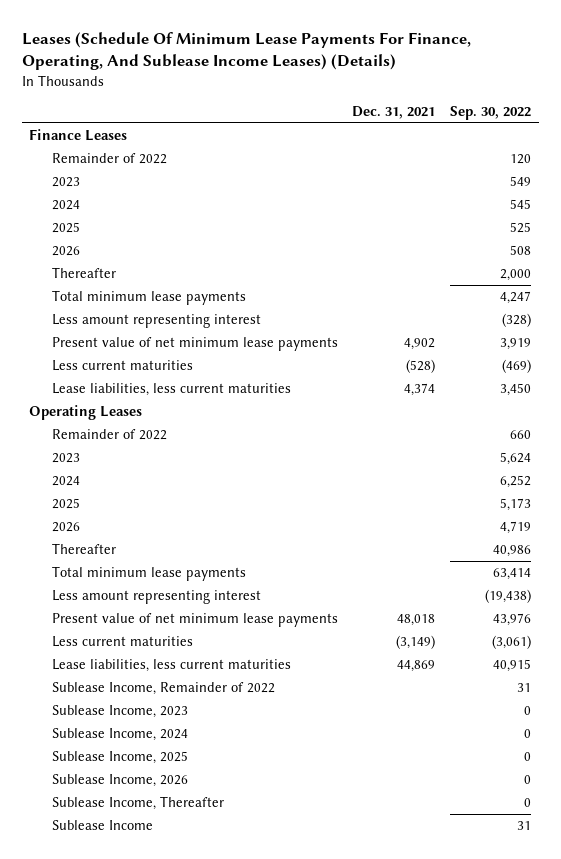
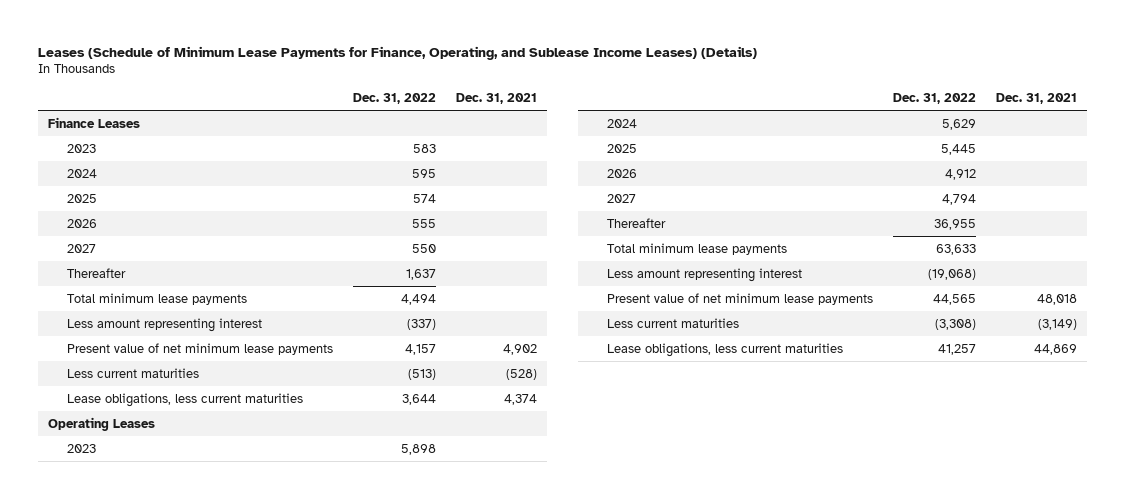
- Leases (Schedule Of Minimum Lease Payments For Finance, Operating, And Sublease Income Leases) (Details)
+ Leases (Schedule of Minimum Lease Payments for Finance, Operating, and Sublease Income Leases) (Details)
- | Dec. 31, 2021 | Sep. 30, 2022
+ | Dec. 31, 2022 | Dec. 31, 2021
- Remainder of 2022 | | 120
+ 2027 | 550 |
- Lease liabilities, less current maturities | 4,374 | 3,450
+ Lease obligations, less current maturities | 3,644 | 4,374
- Remainder of 2022 | | 660
+ 2027 | 4,794 |
- Lease liabilities, less current maturities | 44,869 | 40,915
- Sublease Income, Remainder of 2022 | | 31
- Sublease Income, 2023 | | 0
- Sublease Income, 2024 | | 0
- Sublease Income, 2025 | | 0
- Sublease Income, 2026 | | 0
- Sublease Income, Thereafter | | 0
- Sublease Income | | 31
+ Lease obligations, less current maturities | 41,257 | 44,869

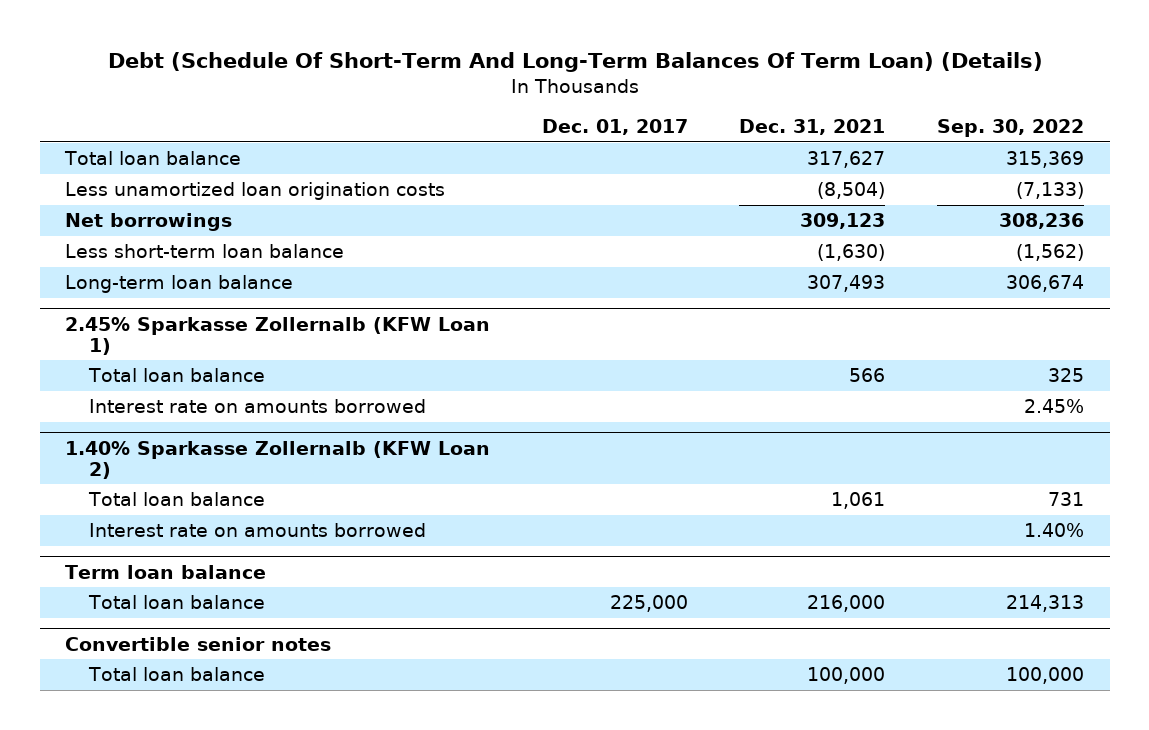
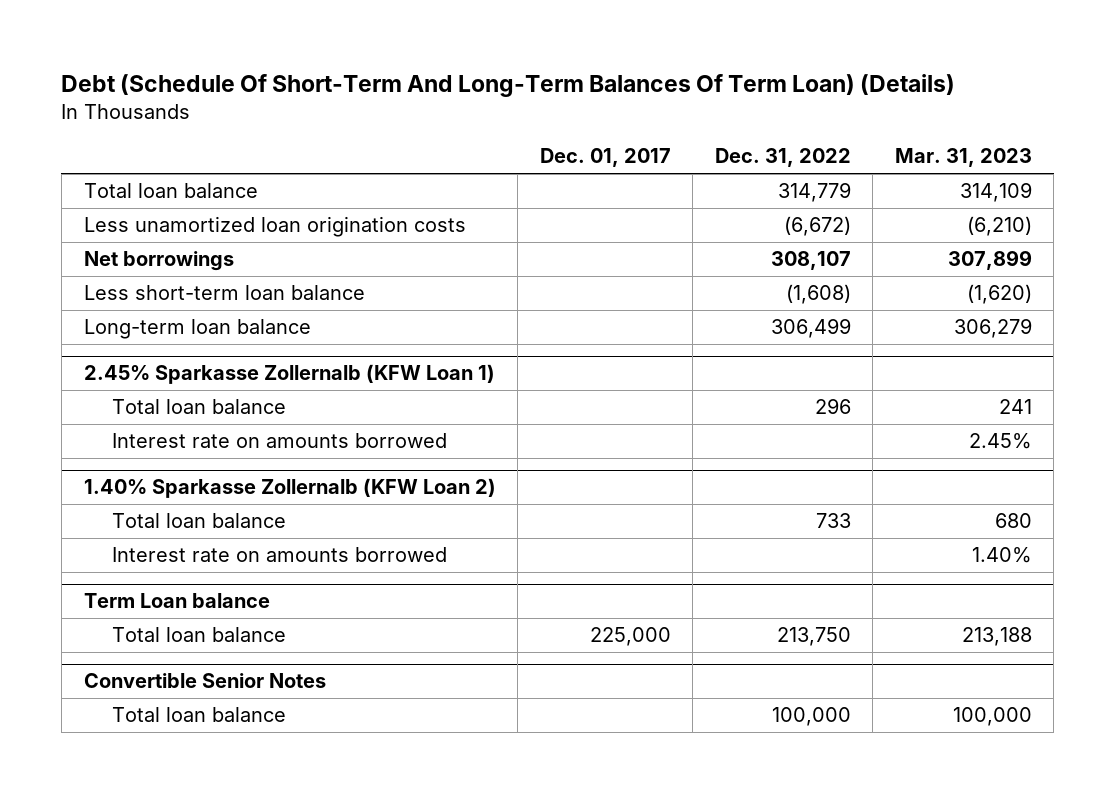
- | Dec. 01, 2017 | Dec. 31, 2021 | Sep. 30, 2022
+ | Dec. 01, 2017 | Dec. 31, 2022 | Mar. 31, 2023
- Term loan balance
+ Term Loan balance
- Convertible senior notes
+ Convertible Senior Notes

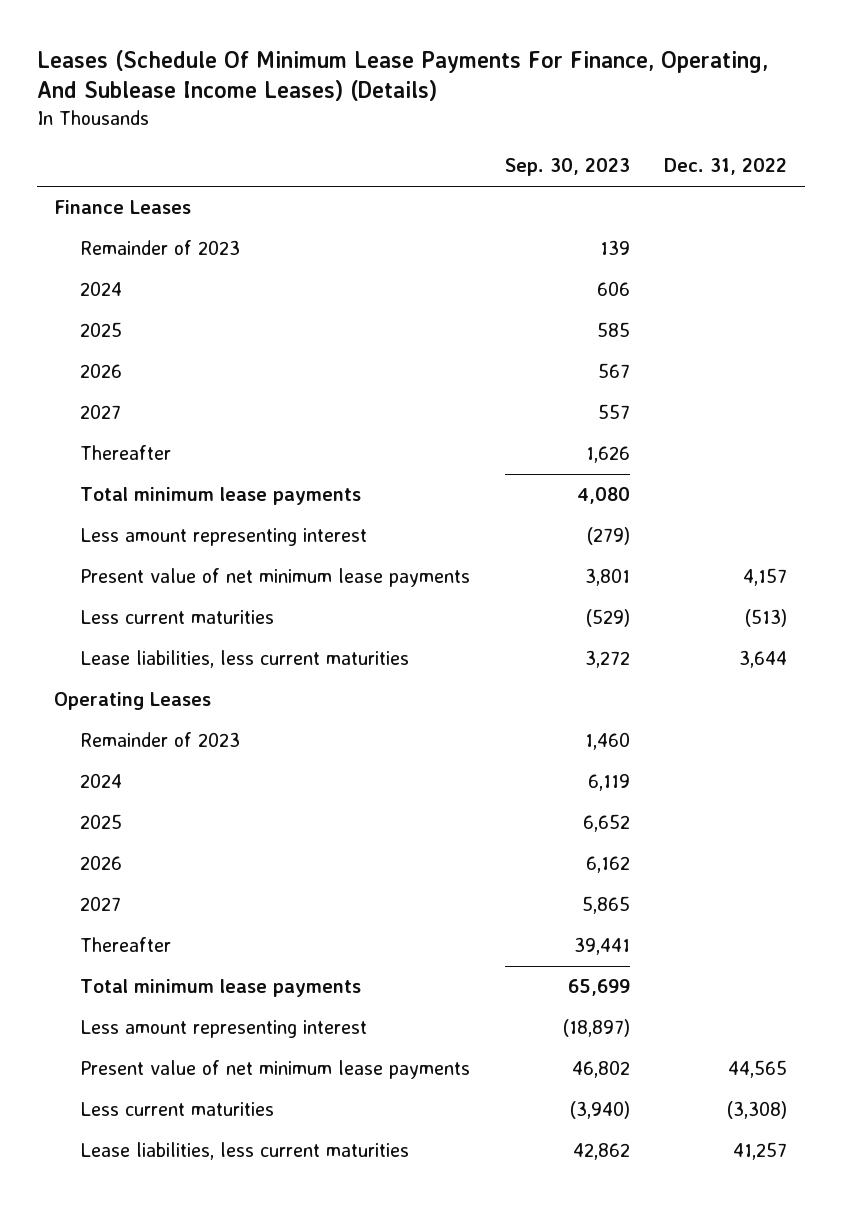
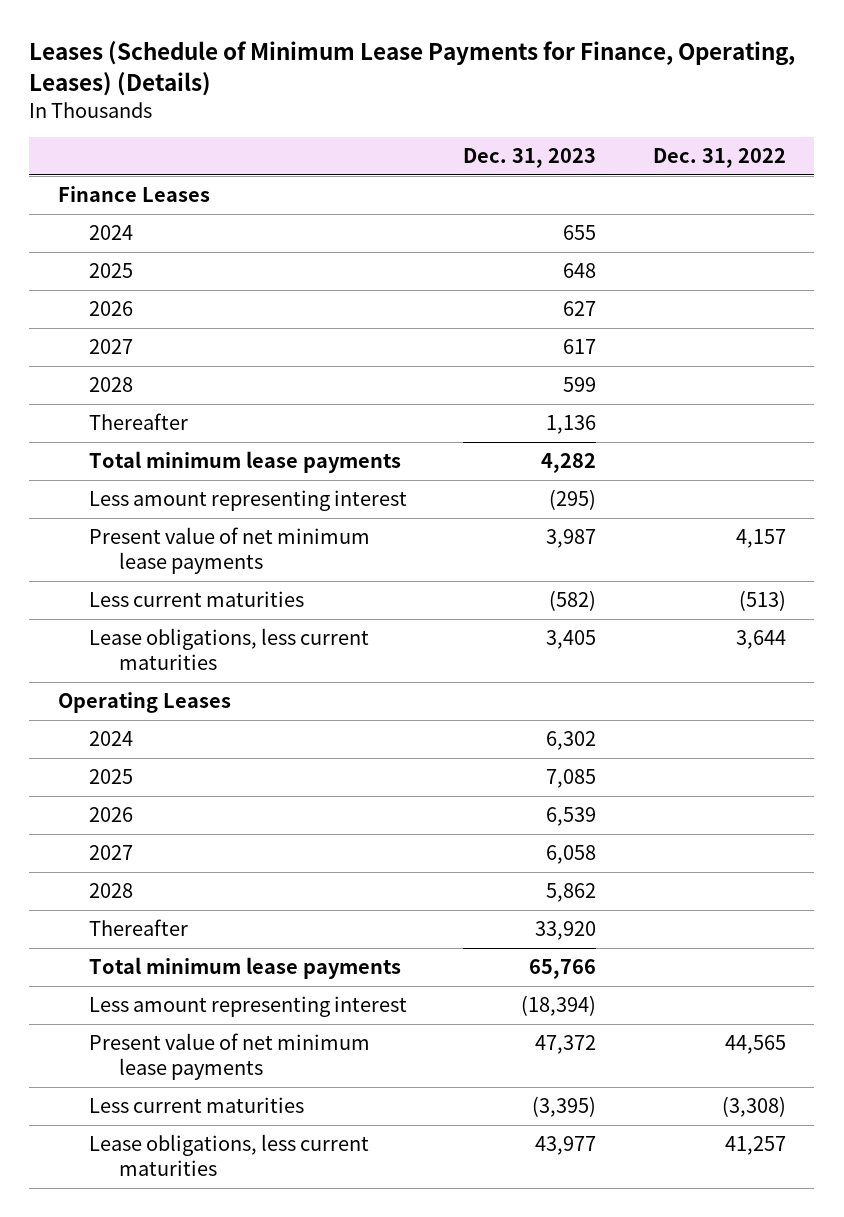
- Leases (Schedule Of Minimum Lease Payments For Finance, Operating, And Sublease Income Leases) (Details)
+ Leases (Schedule of Minimum Lease Payments for Finance, Operating, Leases) (Details)
- | Sep. 30, 2023 | Dec. 31, 2022
+ | Dec. 31, 2023 | Dec. 31, 2022
- Remainder of 2023 | 139 |
+ 2028 | 599 |
- Lease liabilities, less current maturities | 3,272 | 3,644
+ Lease obligations, less current maturities | 3,405 | 3,644
- Remainder of 2023 | 1,460 |
+ 2028 | 5,862 |
- Lease liabilities, less current maturities | 42,862 | 41,257
+ Lease obligations, less current maturities | 43,977 | 41,257

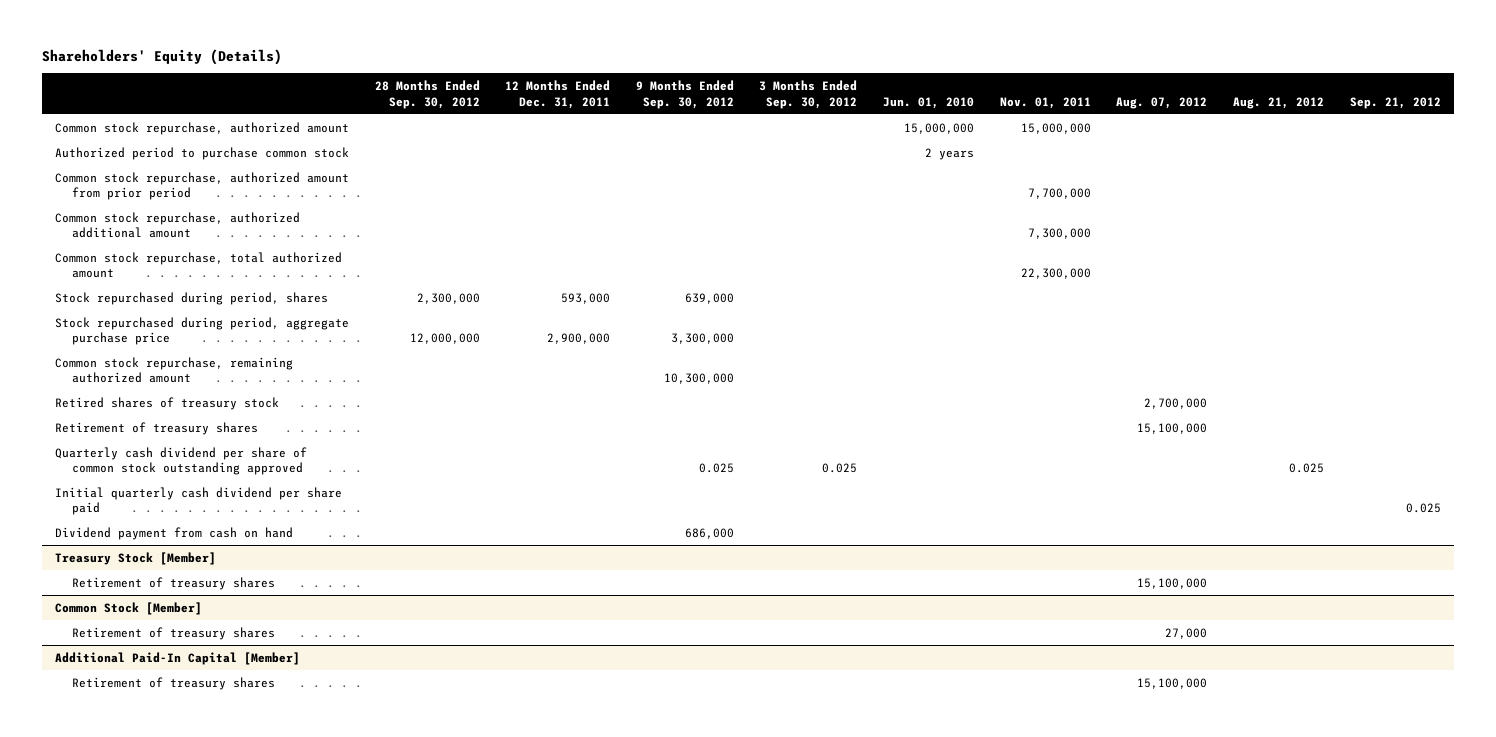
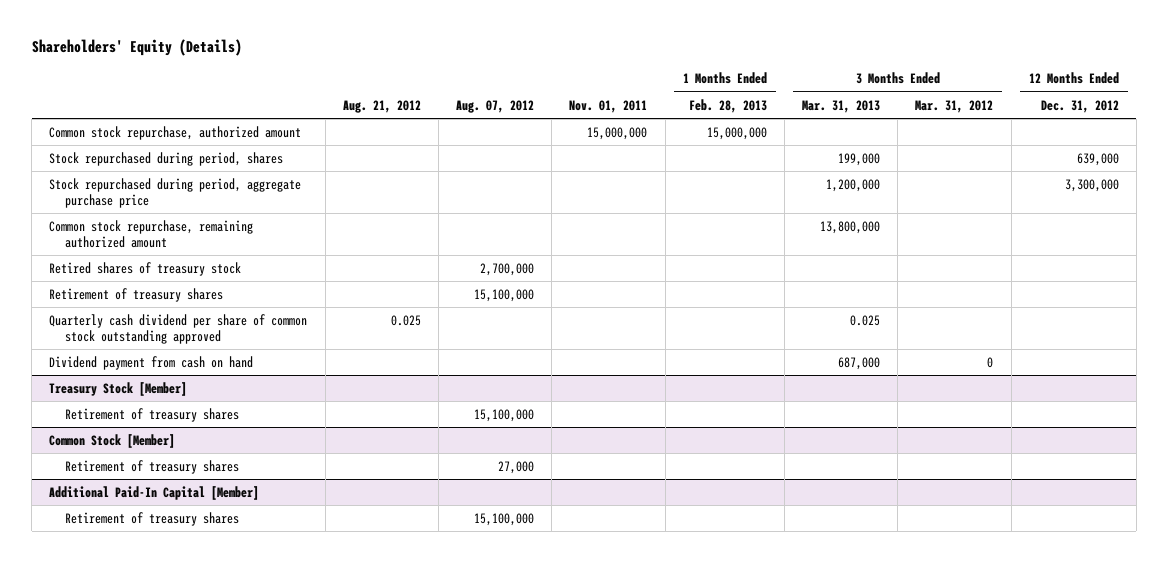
- | 28 Months Ended Sep. 30, 2012 | 12 Months Ended Dec. 31, 2011 | 9 Months Ended Sep. 30, 2012 | 3 Months Ended Sep. 30, 2012 | Jun. 01, 2010 | Nov. 01, 2011 | Aug. 07, 2012 | Aug. 21, 2012 | Sep. 21, 2012
+ | Aug. 21, 2012 | Aug. 07, 2012 | Nov. 01, 2011 | 1 Months Ended Feb. 28, 2013 | 3 Months Ended Mar. 31, 2013 | 3 Months Ended Mar. 31, 2012 | 12 Months Ended Dec. 31, 2012
- Authorized period to purchase common stock | | | | | 2 years | | | |
- Common stock repurchase, authorized amount from prior period | | | | | | 7,700,000 | | |
- Common stock repurchase, authorized additional amount | | | | | | 7,300,000 | | |
- Common stock repurchase, total authorized amount | | | | | | 22,300,000 | | |
- Initial quarterly cash dividend per share paid | | | | | | | | | 0.025

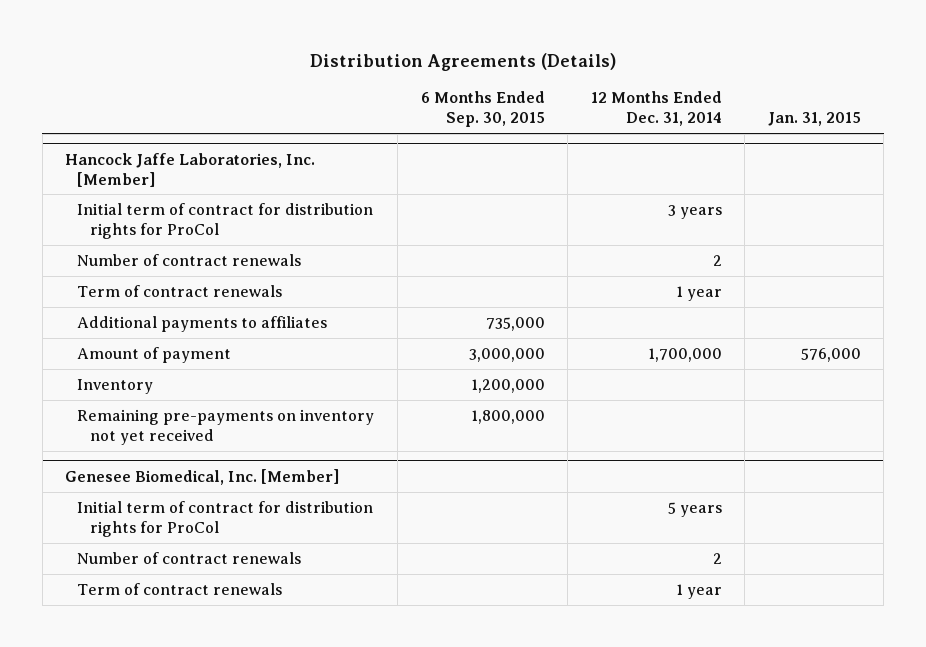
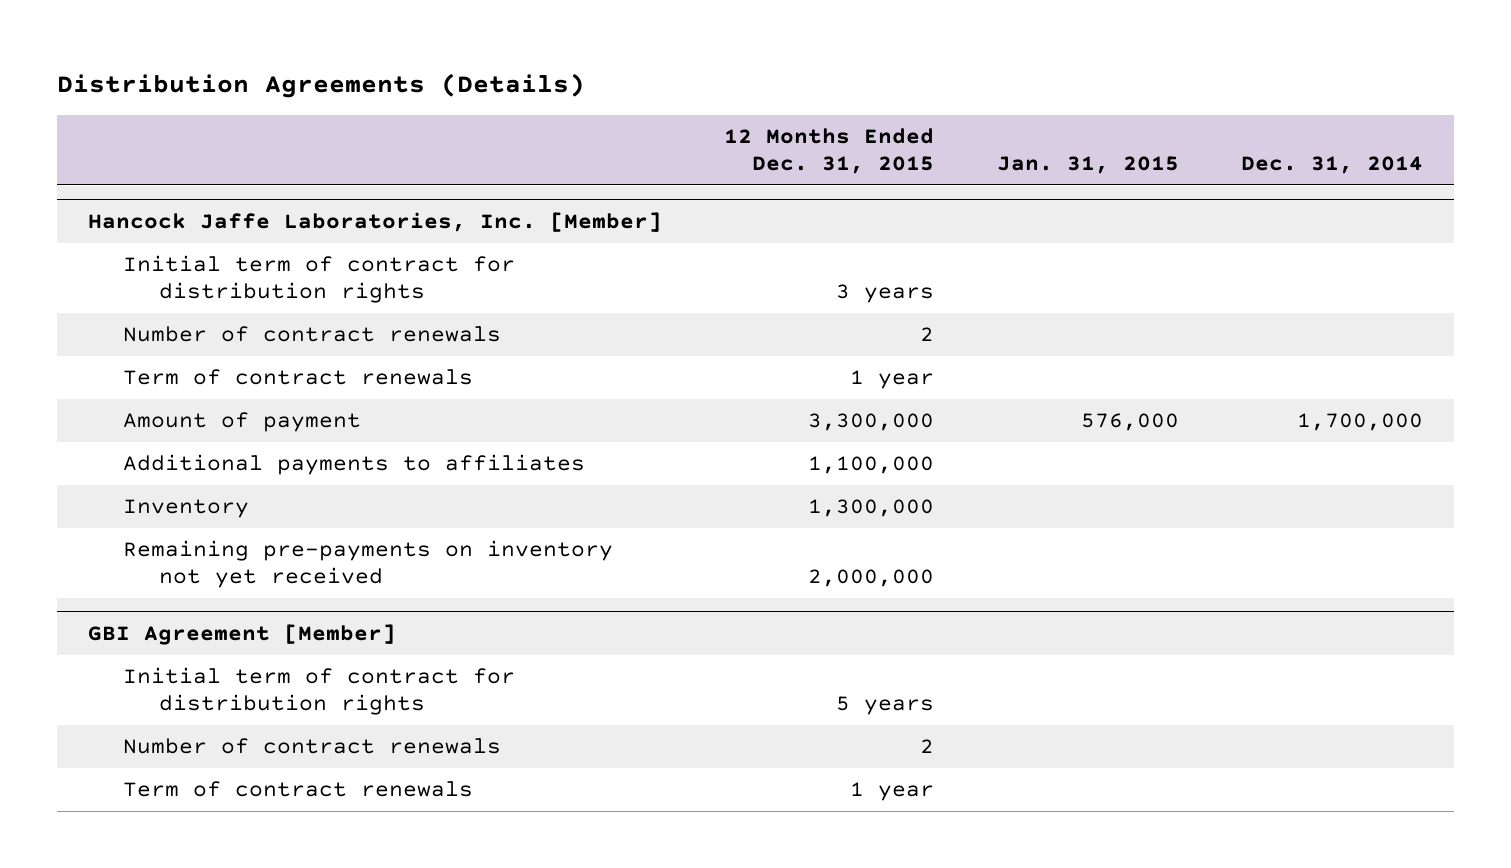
- | 6 Months Ended Sep. 30, 2015 | 12 Months Ended Dec. 31, 2014 | Jan. 31, 2015
+ | 12 Months Ended Dec. 31, 2015 | Jan. 31, 2015 | Dec. 31, 2014
@ Hancock Jaffe Laboratories, Inc. [Member]
- Initial term of contract for distribution rights for ProCol | | 3 years |
+ Initial term of contract for distribution rights | 3 years | |
moved down: Additional payments to affiliates | 1,100,000 | |
- Genesee Biomedical, Inc. [Member]
- Initial term of contract for distribution rights for ProCol | | 5 years |
- Number of contract renewals | | 2 |
- Term of contract renewals | | 1 year |
+ GBI Agreement [Member]
+ Initial term of contract for distribution rights | 5 years | |
+ Number of contract renewals | 2 | |
+ Term of contract renewals | 1 year | |

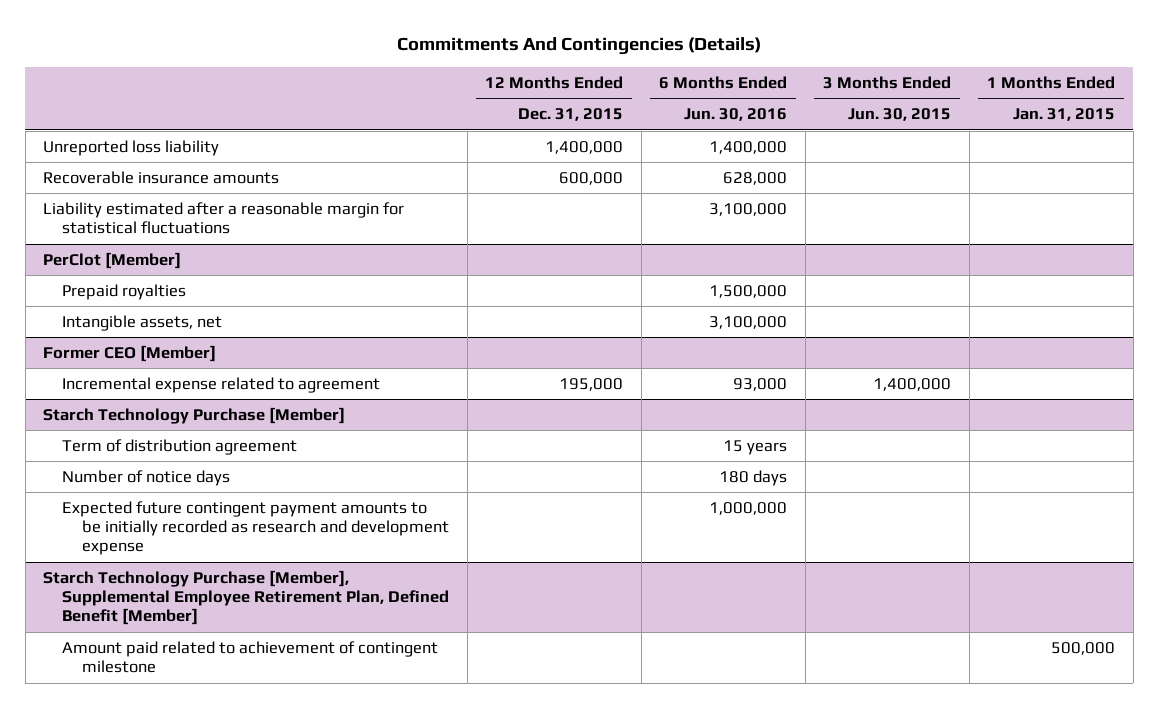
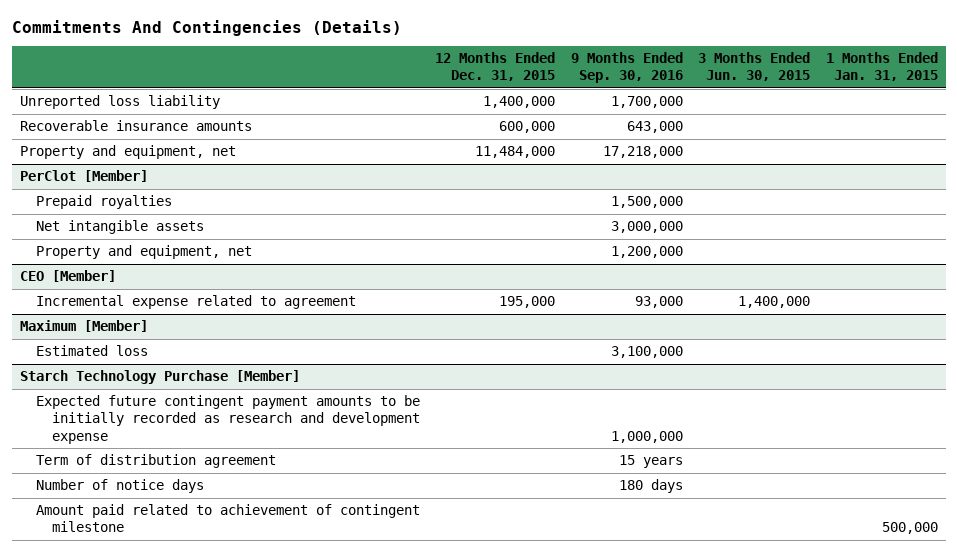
- | 12 Months Ended Dec. 31, 2015 | 6 Months Ended Jun. 30, 2016 | 3 Months Ended Jun. 30, 2015 | 1 Months Ended Jan. 31, 2015
+ | 12 Months Ended Dec. 31, 2015 | 9 Months Ended Sep. 30, 2016 | 3 Months Ended Jun. 30, 2015 | 1 Months Ended Jan. 31, 2015
- Liability estimated after a reasonable margin for statistical fluctuations | | 3,100,000 | |
+ Property and equipment, net | 11,484,000 | 17,218,000 | |
@ PerClot [Member]
- Intangible assets, net | | 3,100,000 | |
- Former CEO [Member]
@ PerClot [Member]
+ Net intangible assets | | 3,000,000 | |
+ Property and equipment, net | | 1,200,000 | |
+ CEO [Member]
+ Maximum [Member]
+ Estimated loss | | 3,100,000 | |
@ Starch Technology Purchase [Member]
moved up: Expected future contingent payment amounts to be initially recorded as research and development expense | | 1,000,000 | |
- Starch Technology Purchase [Member], Supplemental Employee Retirement Plan, Defined Benefit [Member]
- Amount paid related to achievement of contingent milestone | | | | 500,000
@ Starch Technology Purchase [Member]
+ Amount paid related to achievement of contingent milestone | | | | 500,000

